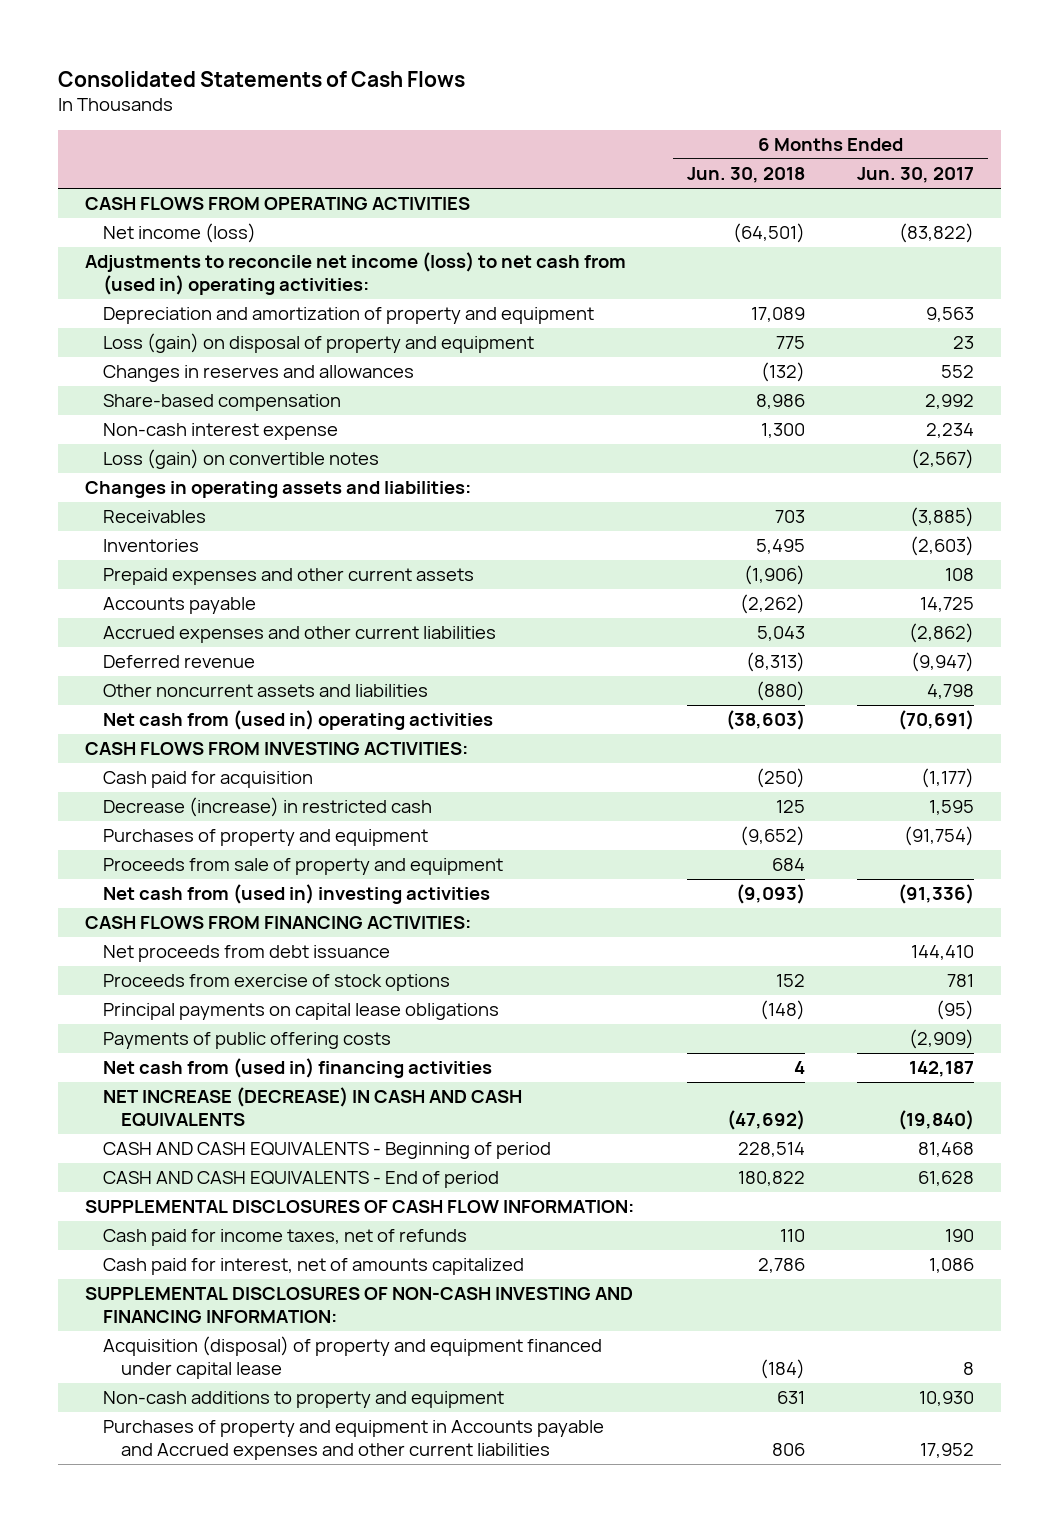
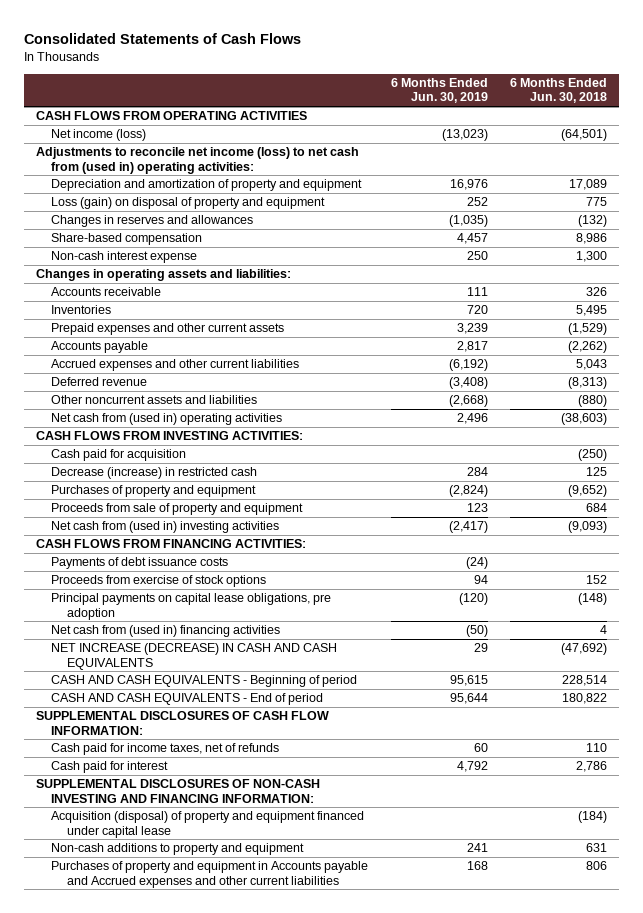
- | 6 Months Ended Jun. 30, 2018 | 6 Months Ended Jun. 30, 2017
+ | 6 Months Ended Jun. 30, 2019 | 6 Months Ended Jun. 30, 2018
- Loss (gain) on convertible notes | | (2,567)
- Receivables | 703 | (3,885)
+ Accounts receivable | 111 | 326
- Prepaid expenses and other current assets | (1,906) | 108
+ Prepaid expenses and other current assets | 3,239 | (1,529)
- Net proceeds from debt issuance | | 144,410
+ Payments of debt issuance costs | (24) |
- Principal payments on capital lease obligations | (148) | (95)
- Payments of public offering costs | | (2,909)
+ Principal payments on capital lease obligations, pre adoption | (120) | (148)
- Cash paid for interest, net of amounts capitalized | 2,786 | 1,086
+ Cash paid for interest | 4,792 | 2,786

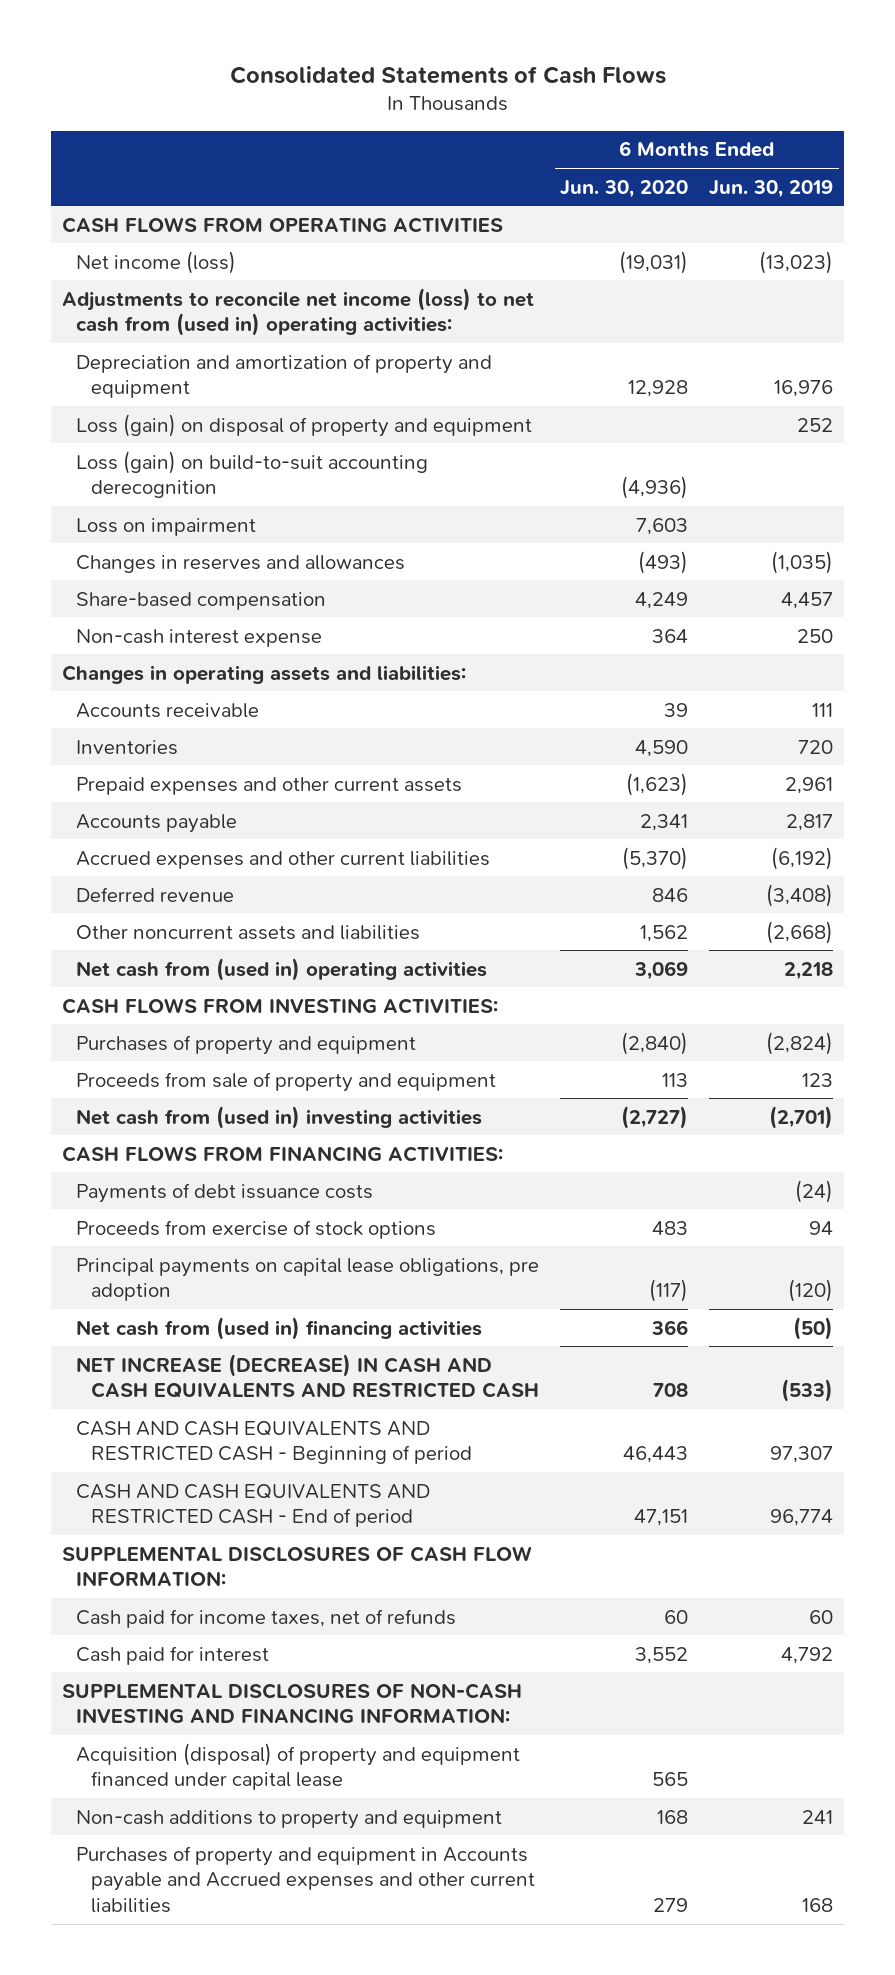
- | 6 Months Ended Jun. 30, 2019 | 6 Months Ended Jun. 30, 2018
+ | 6 Months Ended Jun. 30, 2020 | 6 Months Ended Jun. 30, 2019
+ Loss (gain) on build-to-suit accounting derecognition | (4,936) |
+ Loss on impairment | 7,603 |
- Prepaid expenses and other current assets | 3,239 | (1,529)
+ Prepaid expenses and other current assets | (1,623) | 2,961
- Net cash from (used in) operating activities | 2,496 | (38,603)
+ Net cash from (used in) operating activities | 3,069 | 2,218
- Cash paid for acquisition | | (250)
- Decrease (increase) in restricted cash | 284 | 125
- Net cash from (used in) investing activities | (2,417) | (9,093)
+ Net cash from (used in) investing activities | (2,727) | (2,701)
- NET INCREASE (DECREASE) IN CASH AND CASH EQUIVALENTS | 29 | (47,692)
- CASH AND CASH EQUIVALENTS - Beginning of period | 95,615 | 228,514
- CASH AND CASH EQUIVALENTS - End of period | 95,644 | 180,822
+ NET INCREASE (DECREASE) IN CASH AND CASH EQUIVALENTS AND RESTRICTED CASH | 708 | (533)
+ CASH AND CASH EQUIVALENTS AND RESTRICTED CASH - Beginning of period | 46,443 | 97,307
+ CASH AND CASH EQUIVALENTS AND RESTRICTED CASH - End of period | 47,151 | 96,774

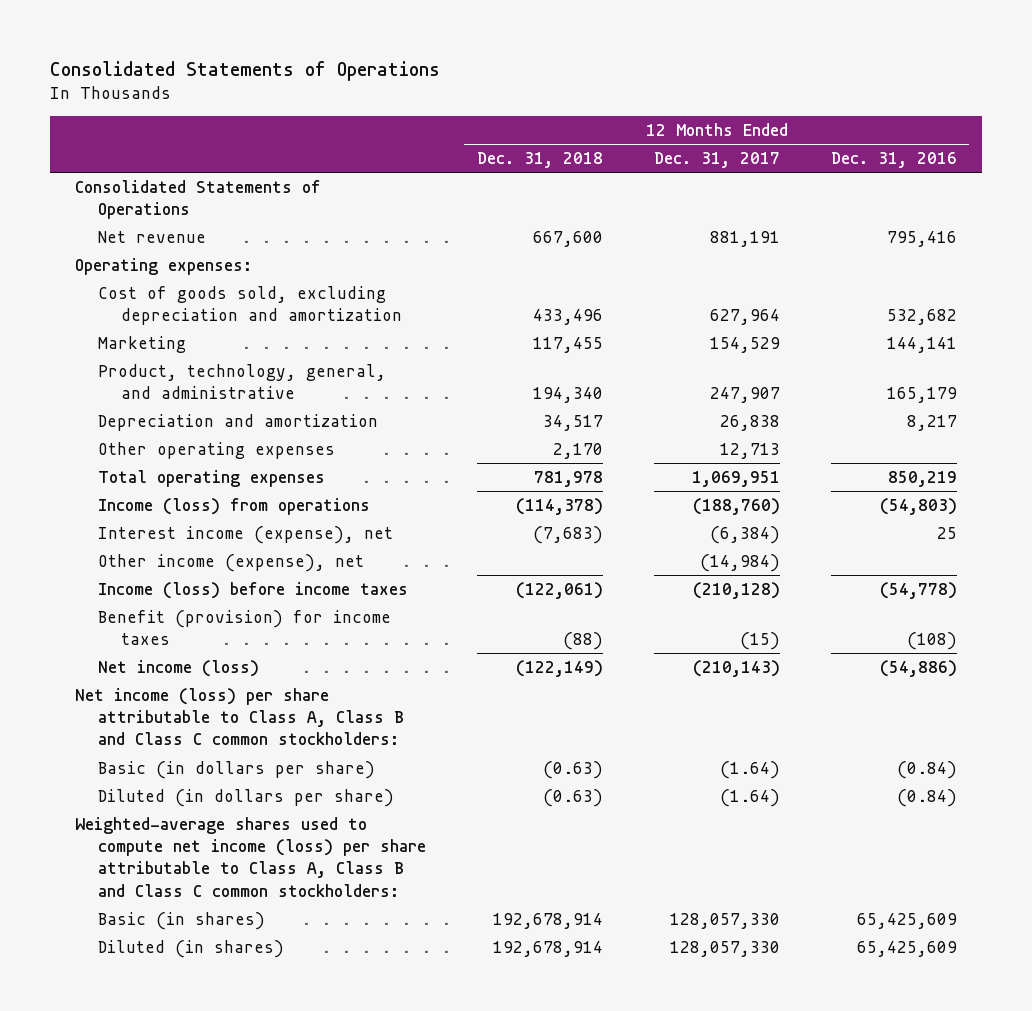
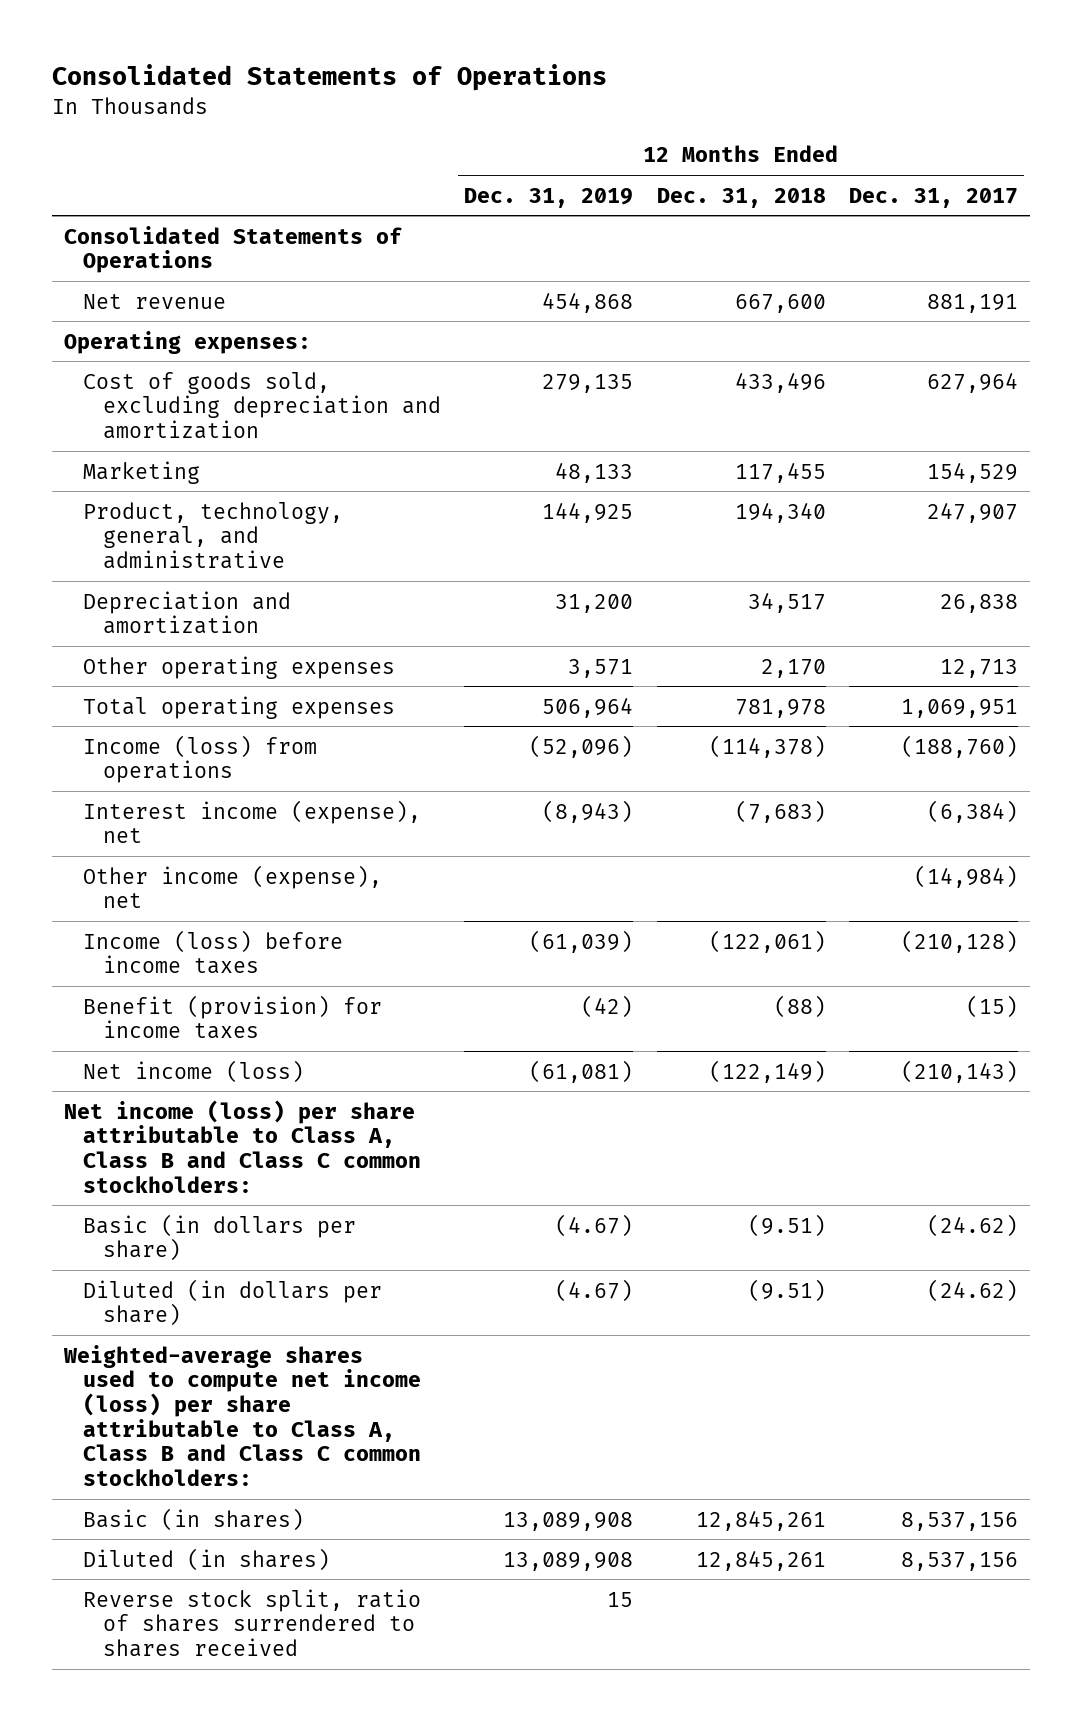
- | 12 Months Ended Dec. 31, 2018 | 12 Months Ended Dec. 31, 2017 | 12 Months Ended Dec. 31, 2016
+ | 12 Months Ended Dec. 31, 2019 | 12 Months Ended Dec. 31, 2018 | 12 Months Ended Dec. 31, 2017
- Basic (in dollars per share) | (0.63) | (1.64) | (0.84)
- Diluted (in dollars per share) | (0.63) | (1.64) | (0.84)
+ Basic (in dollars per share) | (4.67) | (9.51) | (24.62)
+ Diluted (in dollars per share) | (4.67) | (9.51) | (24.62)
- Basic (in shares) | 192,678,914 | 128,057,330 | 65,425,609
- Diluted (in shares) | 192,678,914 | 128,057,330 | 65,425,609
+ Basic (in shares) | 13,089,908 | 12,845,261 | 8,537,156
+ Diluted (in shares) | 13,089,908 | 12,845,261 | 8,537,156
+ Reverse stock split, ratio of shares surrendered to shares received | 15 | |

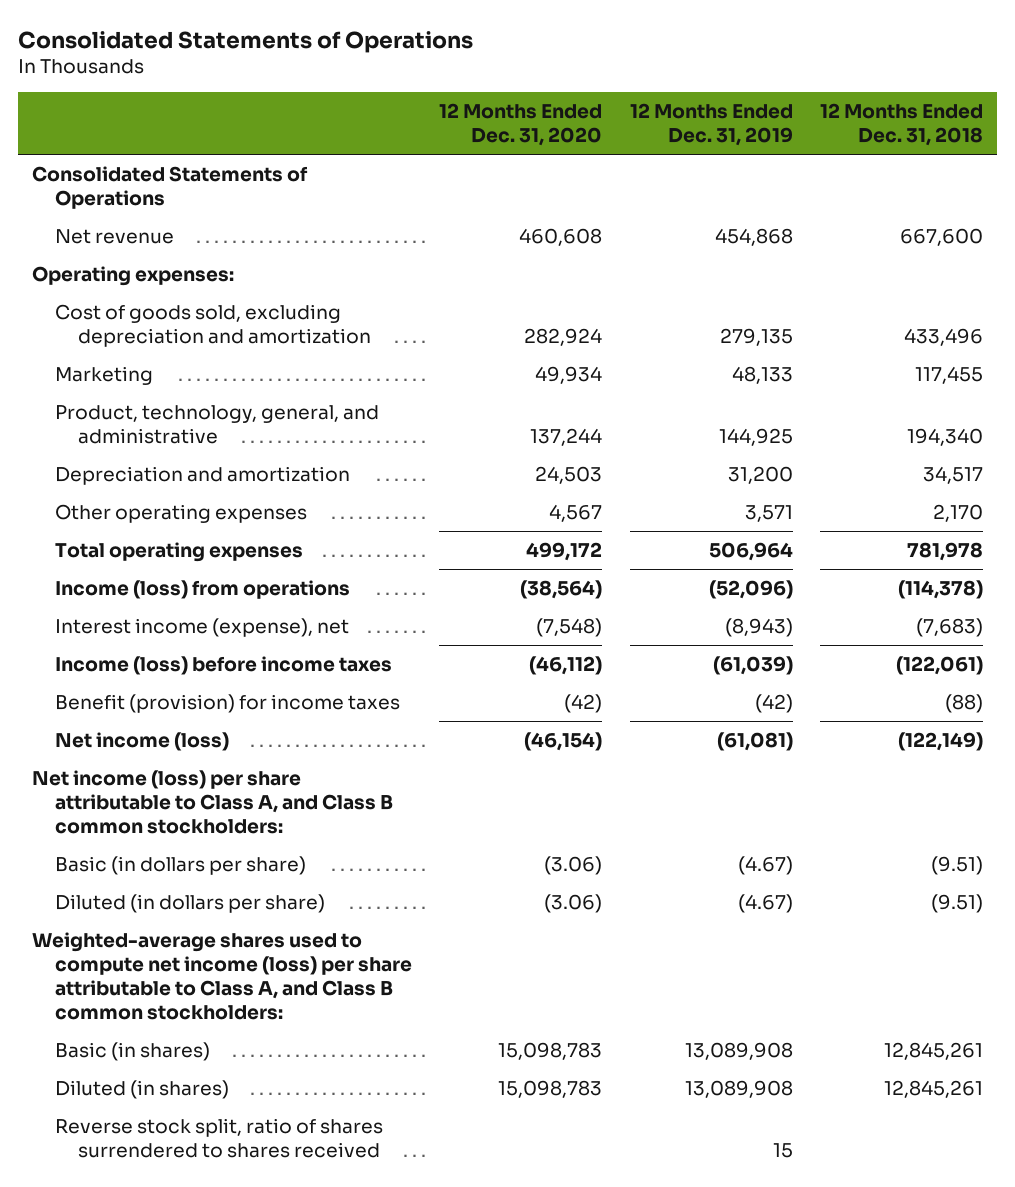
- | 12 Months Ended Dec. 31, 2019 | 12 Months Ended Dec. 31, 2018 | 12 Months Ended Dec. 31, 2017
+ | 12 Months Ended Dec. 31, 2020 | 12 Months Ended Dec. 31, 2019 | 12 Months Ended Dec. 31, 2018
- Other income (expense), net | | | (14,984)
- Net income (loss) per share attributable to Class A, Class B and Class C common stockholders:
+ Net income (loss) per share attributable to Class A, and Class B common stockholders:
- Weighted-average shares used to compute net income (loss) per share attributable to Class A, Class B and Class C common stockholders:
+ Weighted-average shares used to compute net income (loss) per share attributable to Class A, and Class B common stockholders:

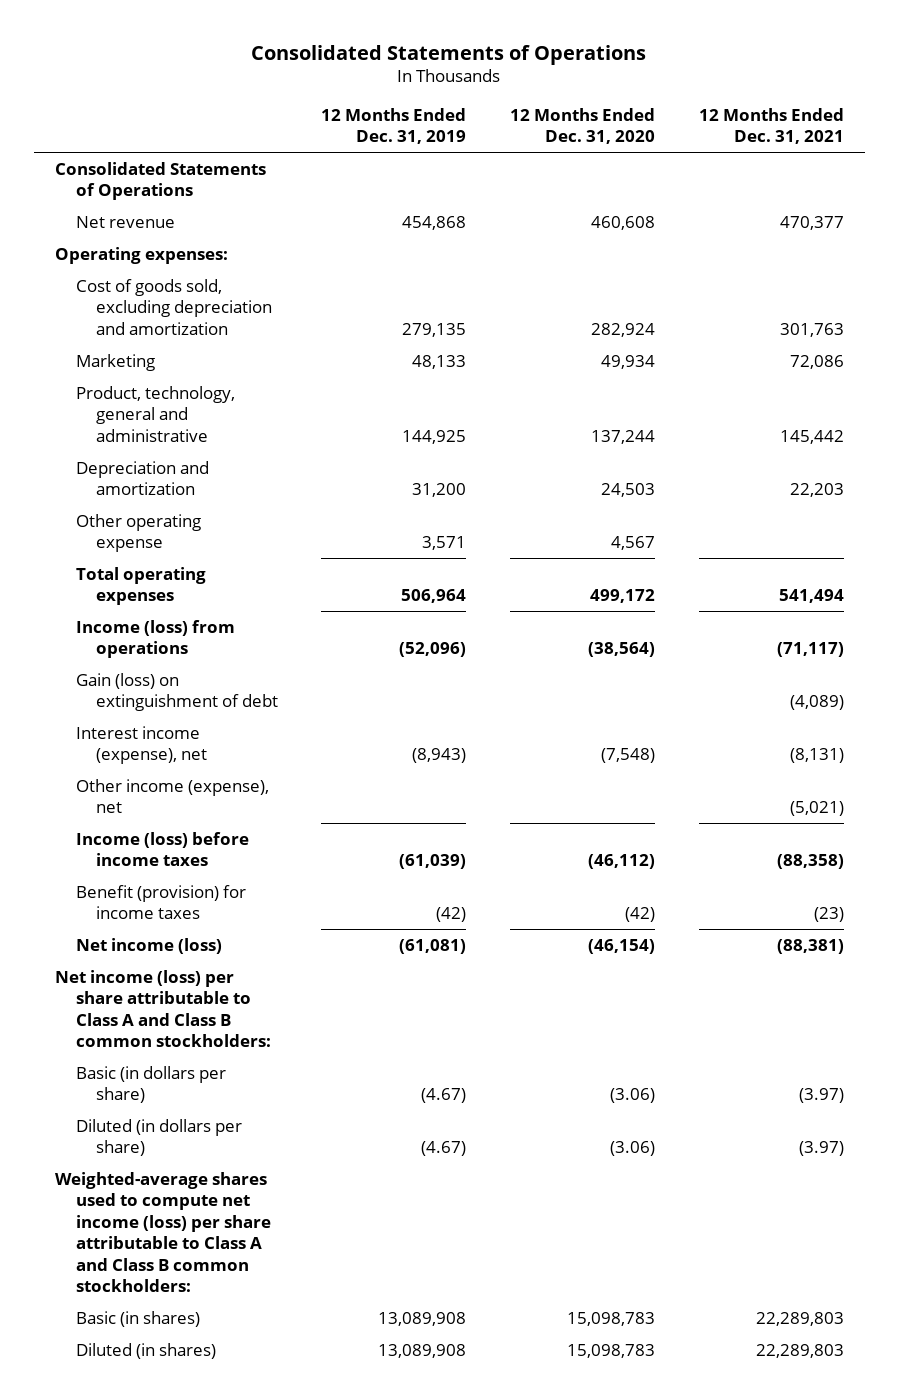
- | 12 Months Ended Dec. 31, 2020 | 12 Months Ended Dec. 31, 2019 | 12 Months Ended Dec. 31, 2018
+ | 12 Months Ended Dec. 31, 2019 | 12 Months Ended Dec. 31, 2020 | 12 Months Ended Dec. 31, 2021
- Product, technology, general, and administrative | 137,244 | 144,925 | 194,340
+ Product, technology, general and administrative | 144,925 | 137,244 | 145,442
- Other operating expenses | 4,567 | 3,571 | 2,170
+ Other operating expense | 3,571 | 4,567 |
+ Gain (loss) on extinguishment of debt | | | (4,089)
+ Other income (expense), net | | | (5,021)
- Net income (loss) per share attributable to Class A, and Class B common stockholders:
+ Net income (loss) per share attributable to Class A and Class B common stockholders:
- Weighted-average shares used to compute net income (loss) per share attributable to Class A, and Class B common stockholders:
+ Weighted-average shares used to compute net income (loss) per share attributable to Class A and Class B common stockholders:
- Reverse stock split, ratio of shares surrendered to shares received | | 15 |

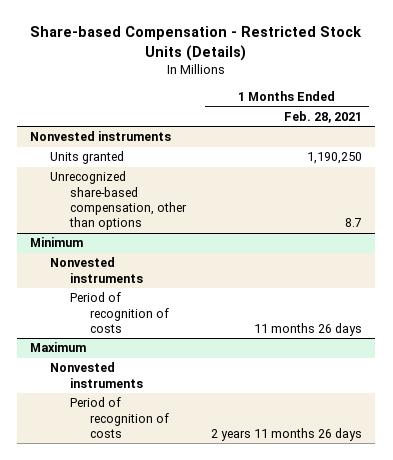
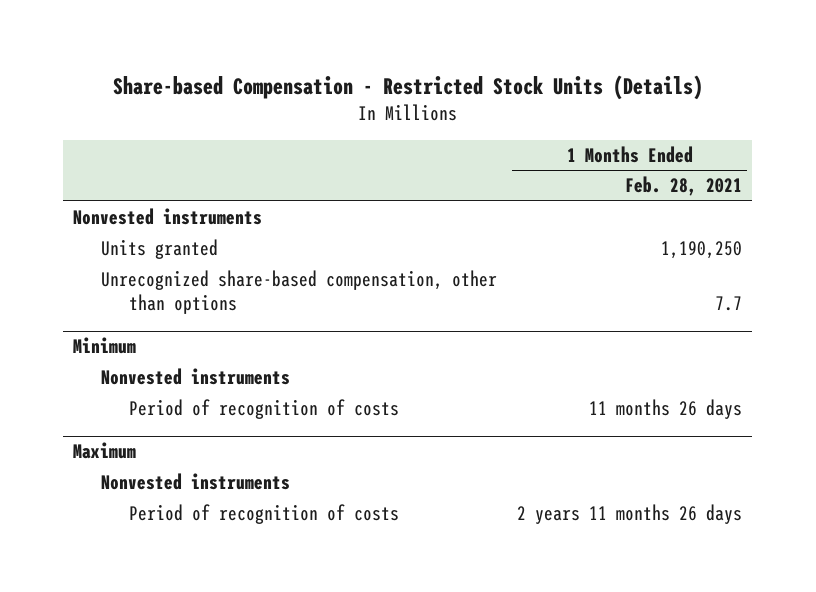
- Unrecognized share-based compensation, other than options | 8.7
+ Unrecognized share-based compensation, other than options | 7.7

